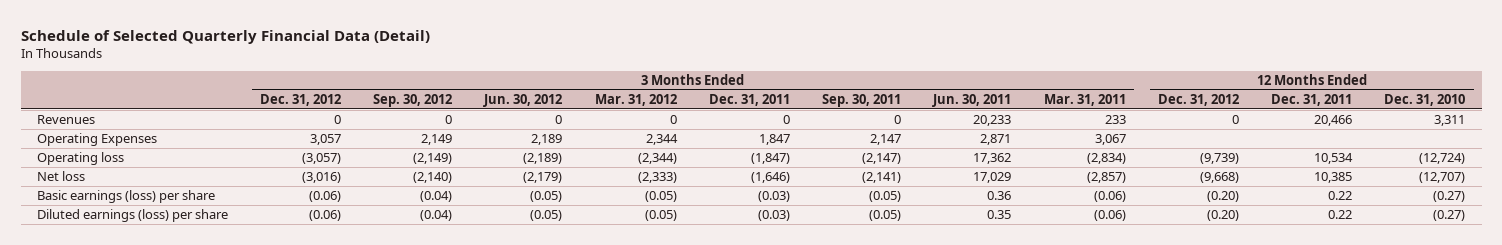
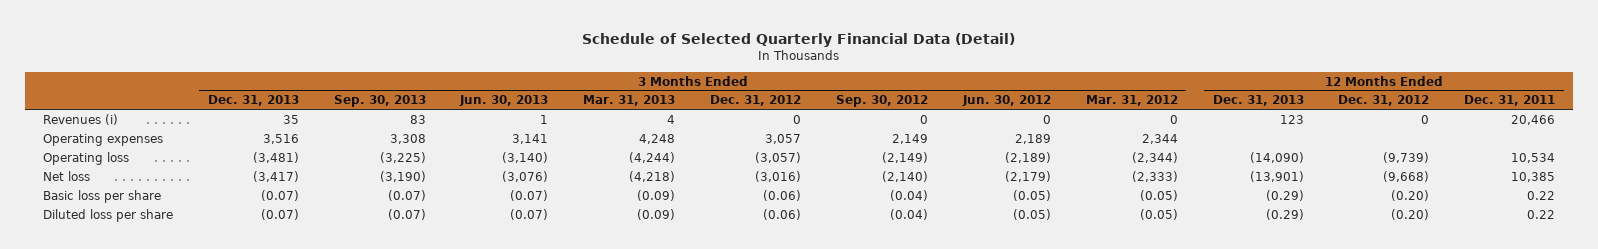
- | 3 Months Ended Dec. 31, 2012 | 3 Months Ended Sep. 30, 2012 | 3 Months Ended Jun. 30, 2012 | 3 Months Ended Mar. 31, 2012 | 3 Months Ended Dec. 31, 2011 | 3 Months Ended Sep. 30, 2011 | 3 Months Ended Jun. 30, 2011 | 3 Months Ended Mar. 31, 2011 | 12 Months Ended Dec. 31, 2012 | 12 Months Ended Dec. 31, 2011 | 12 Months Ended Dec. 31, 2010
+ | 3 Months Ended Dec. 31, 2013 | 3 Months Ended Sep. 30, 2013 | 3 Months Ended Jun. 30, 2013 | 3 Months Ended Mar. 31, 2013 | 3 Months Ended Dec. 31, 2012 | 3 Months Ended Sep. 30, 2012 | 3 Months Ended Jun. 30, 2012 | 3 Months Ended Mar. 31, 2012 | 12 Months Ended Dec. 31, 2013 | 12 Months Ended Dec. 31, 2012 | 12 Months Ended Dec. 31, 2011
- Revenues | 0 | 0 | 0 | 0 | 0 | 0 | 20,233 | 233 | 0 | 20,466 | 3,311
- Operating Expenses | 3,057 | 2,149 | 2,189 | 2,344 | 1,847 | 2,147 | 2,871 | 3,067 | | |
+ Revenues (i) | 35 | 83 | 1 | 4 | 0 | 0 | 0 | 0 | 123 | 0 | 20,466
+ Operating expenses | 3,516 | 3,308 | 3,141 | 4,248 | 3,057 | 2,149 | 2,189 | 2,344 | | |
- Basic earnings (loss) per share | (0.06) | (0.04) | (0.05) | (0.05) | (0.03) | (0.05) | 0.36 | (0.06) | (0.20) | 0.22 | (0.27)
- Diluted earnings (loss) per share | (0.06) | (0.04) | (0.05) | (0.05) | (0.03) | (0.05) | 0.35 | (0.06) | (0.20) | 0.22 | (0.27)
+ Basic loss per share | (0.07) | (0.07) | (0.07) | (0.09) | (0.06) | (0.04) | (0.05) | (0.05) | (0.29) | (0.20) | 0.22
+ Diluted loss per share | (0.07) | (0.07) | (0.07) | (0.09) | (0.06) | (0.04) | (0.05) | (0.05) | (0.29) | (0.20) | 0.22

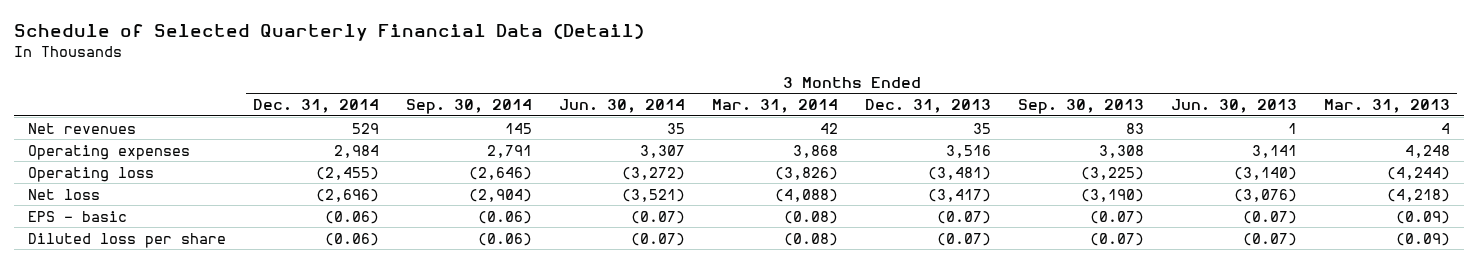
- | 3 Months Ended Dec. 31, 2013 | 3 Months Ended Sep. 30, 2013 | 3 Months Ended Jun. 30, 2013 | 3 Months Ended Mar. 31, 2013 | 3 Months Ended Dec. 31, 2012 | 3 Months Ended Sep. 30, 2012 | 3 Months Ended Jun. 30, 2012 | 3 Months Ended Mar. 31, 2012 | 12 Months Ended Dec. 31, 2013 | 12 Months Ended Dec. 31, 2012 | 12 Months Ended Dec. 31, 2011
+ | 3 Months Ended Dec. 31, 2014 | 3 Months Ended Sep. 30, 2014 | 3 Months Ended Jun. 30, 2014 | 3 Months Ended Mar. 31, 2014 | 3 Months Ended Dec. 31, 2013 | 3 Months Ended Sep. 30, 2013 | 3 Months Ended Jun. 30, 2013 | 3 Months Ended Mar. 31, 2013
- Revenues (i) | 35 | 83 | 1 | 4 | 0 | 0 | 0 | 0 | 123 | 0 | 20,466
+ Net revenues | 529 | 145 | 35 | 42 | 35 | 83 | 1 | 4
- Basic loss per share | (0.07) | (0.07) | (0.07) | (0.09) | (0.06) | (0.04) | (0.05) | (0.05) | (0.29) | (0.20) | 0.22
+ EPS - basic | (0.06) | (0.06) | (0.07) | (0.08) | (0.07) | (0.07) | (0.07) | (0.09)

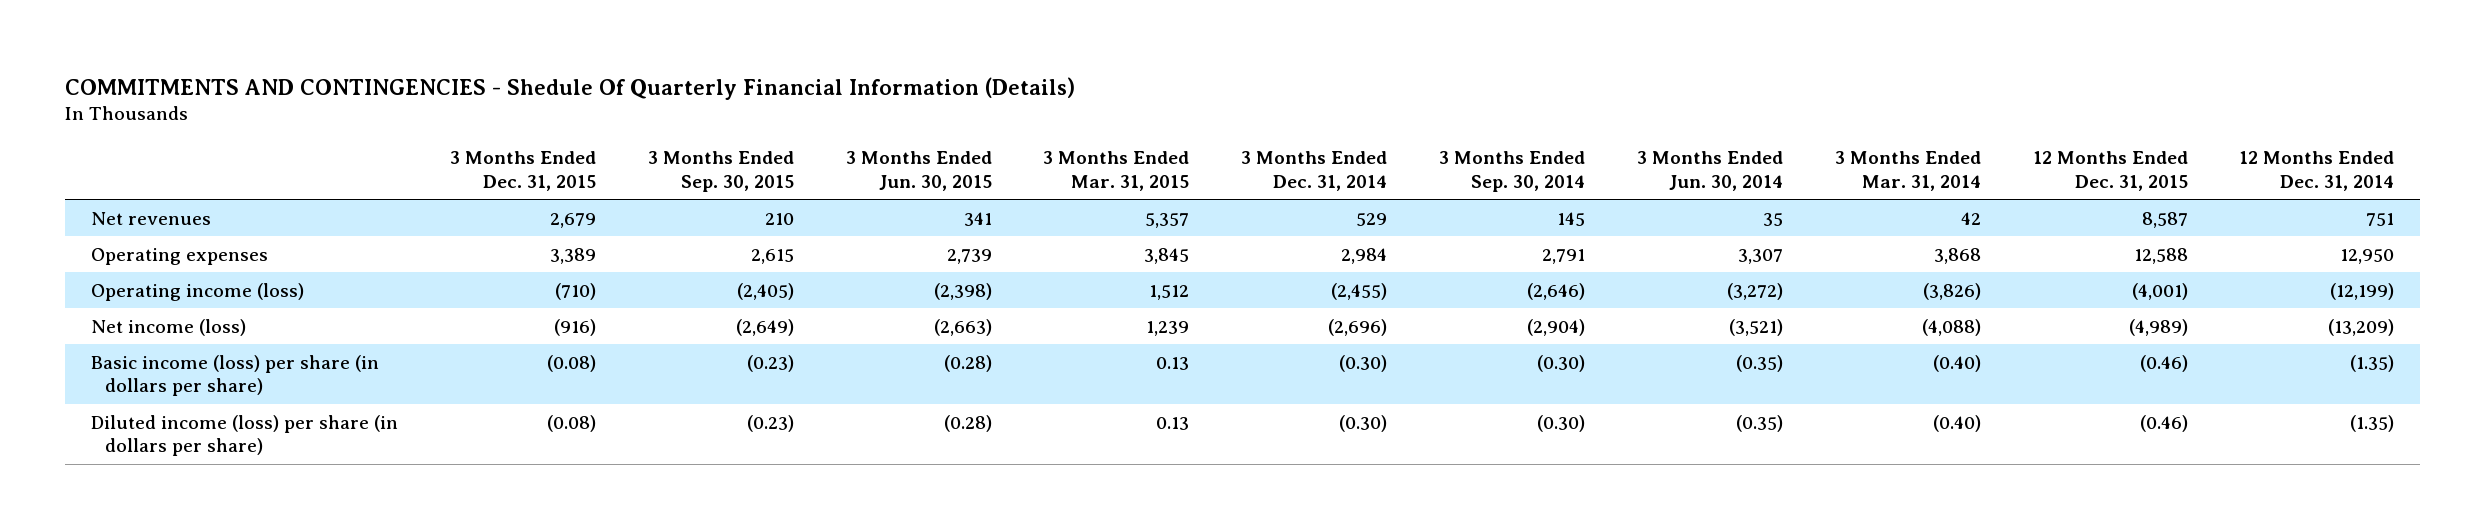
- Schedule of Selected Quarterly Financial Data (Detail)
+ COMMITMENTS AND CONTINGENCIES - Shedule Of Quarterly Financial Information (Details)
- | 3 Months Ended Dec. 31, 2014 | 3 Months Ended Sep. 30, 2014 | 3 Months Ended Jun. 30, 2014 | 3 Months Ended Mar. 31, 2014 | 3 Months Ended Dec. 31, 2013 | 3 Months Ended Sep. 30, 2013 | 3 Months Ended Jun. 30, 2013 | 3 Months Ended Mar. 31, 2013
+ | 3 Months Ended Dec. 31, 2015 | 3 Months Ended Sep. 30, 2015 | 3 Months Ended Jun. 30, 2015 | 3 Months Ended Mar. 31, 2015 | 3 Months Ended Dec. 31, 2014 | 3 Months Ended Sep. 30, 2014 | 3 Months Ended Jun. 30, 2014 | 3 Months Ended Mar. 31, 2014 | 12 Months Ended Dec. 31, 2015 | 12 Months Ended Dec. 31, 2014
- Operating loss | (2,455) | (2,646) | (3,272) | (3,826) | (3,481) | (3,225) | (3,140) | (4,244)
- Net loss | (2,696) | (2,904) | (3,521) | (4,088) | (3,417) | (3,190) | (3,076) | (4,218)
- EPS - basic | (0.06) | (0.06) | (0.07) | (0.08) | (0.07) | (0.07) | (0.07) | (0.09)
- Diluted loss per share | (0.06) | (0.06) | (0.07) | (0.08) | (0.07) | (0.07) | (0.07) | (0.09)
+ Operating income (loss) | (710) | (2,405) | (2,398) | 1,512 | (2,455) | (2,646) | (3,272) | (3,826) | (4,001) | (12,199)
+ Net income (loss) | (916) | (2,649) | (2,663) | 1,239 | (2,696) | (2,904) | (3,521) | (4,088) | (4,989) | (13,209)
+ Basic income (loss) per share (in dollars per share) | (0.08) | (0.23) | (0.28) | 0.13 | (0.30) | (0.30) | (0.35) | (0.40) | (0.46) | (1.35)
+ Diluted income (loss) per share (in dollars per share) | (0.08) | (0.23) | (0.28) | 0.13 | (0.30) | (0.30) | (0.35) | (0.40) | (0.46) | (1.35)

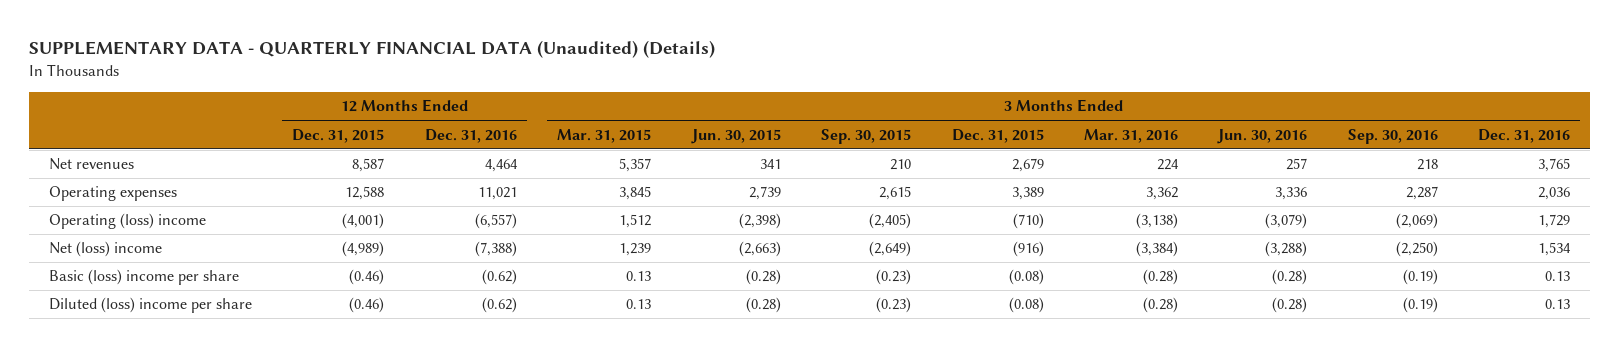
- COMMITMENTS AND CONTINGENCIES - Shedule Of Quarterly Financial Information (Details)
+ SUPPLEMENTARY DATA - QUARTERLY FINANCIAL DATA (Unaudited) (Details)
- | 3 Months Ended Dec. 31, 2015 | 3 Months Ended Sep. 30, 2015 | 3 Months Ended Jun. 30, 2015 | 3 Months Ended Mar. 31, 2015 | 3 Months Ended Dec. 31, 2014 | 3 Months Ended Sep. 30, 2014 | 3 Months Ended Jun. 30, 2014 | 3 Months Ended Mar. 31, 2014 | 12 Months Ended Dec. 31, 2015 | 12 Months Ended Dec. 31, 2014
+ | 12 Months Ended Dec. 31, 2015 | 12 Months Ended Dec. 31, 2016 | 3 Months Ended Mar. 31, 2015 | 3 Months Ended Jun. 30, 2015 | 3 Months Ended Sep. 30, 2015 | 3 Months Ended Dec. 31, 2015 | 3 Months Ended Mar. 31, 2016 | 3 Months Ended Jun. 30, 2016 | 3 Months Ended Sep. 30, 2016 | 3 Months Ended Dec. 31, 2016
- Operating income (loss) | (710) | (2,405) | (2,398) | 1,512 | (2,455) | (2,646) | (3,272) | (3,826) | (4,001) | (12,199)
- Net income (loss) | (916) | (2,649) | (2,663) | 1,239 | (2,696) | (2,904) | (3,521) | (4,088) | (4,989) | (13,209)
- Basic income (loss) per share (in dollars per share) | (0.08) | (0.23) | (0.28) | 0.13 | (0.30) | (0.30) | (0.35) | (0.40) | (0.46) | (1.35)
- Diluted income (loss) per share (in dollars per share) | (0.08) | (0.23) | (0.28) | 0.13 | (0.30) | (0.30) | (0.35) | (0.40) | (0.46) | (1.35)
+ Operating (loss) income | (4,001) | (6,557) | 1,512 | (2,398) | (2,405) | (710) | (3,138) | (3,079) | (2,069) | 1,729
+ Net (loss) income | (4,989) | (7,388) | 1,239 | (2,663) | (2,649) | (916) | (3,384) | (3,288) | (2,250) | 1,534
+ Basic (loss) income per share | (0.46) | (0.62) | 0.13 | (0.28) | (0.23) | (0.08) | (0.28) | (0.28) | (0.19) | 0.13
+ Diluted (loss) income per share | (0.46) | (0.62) | 0.13 | (0.28) | (0.23) | (0.08) | (0.28) | (0.28) | (0.19) | 0.13

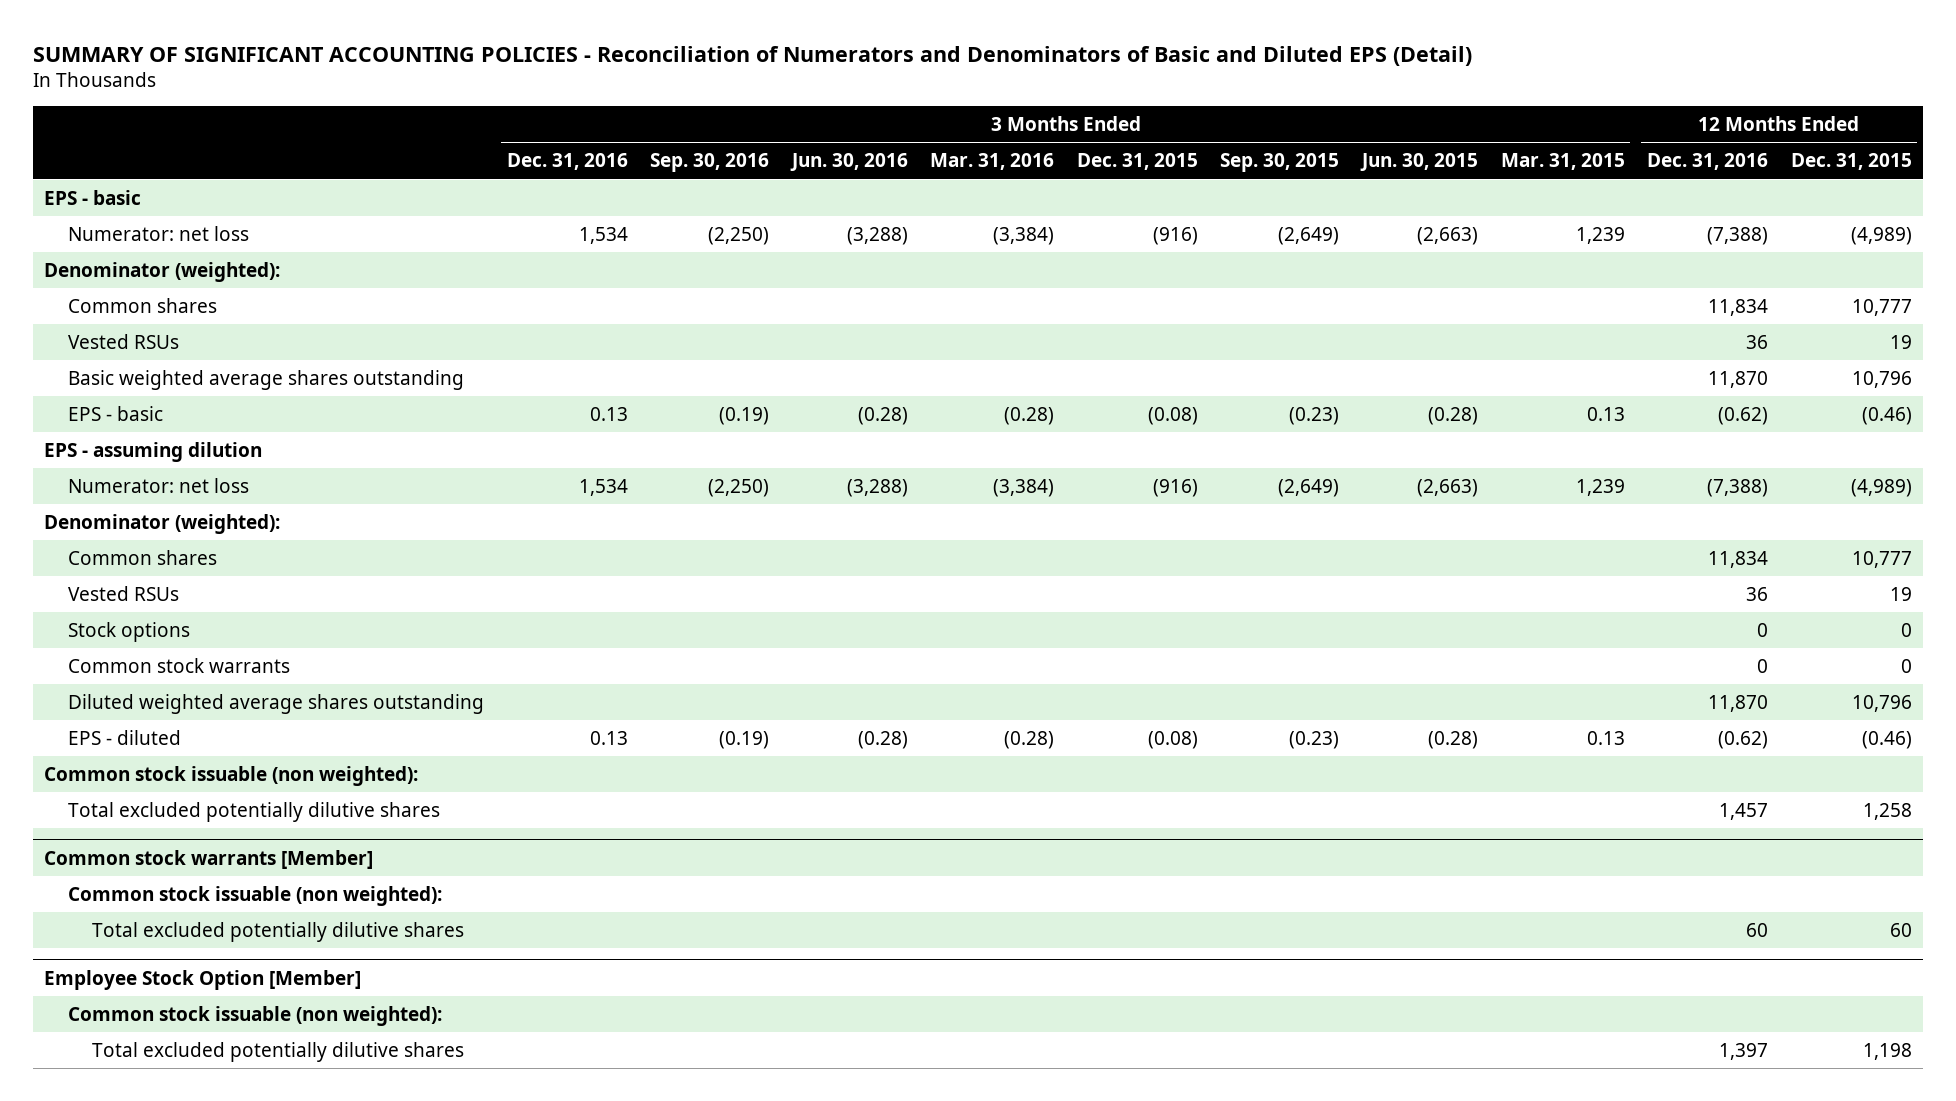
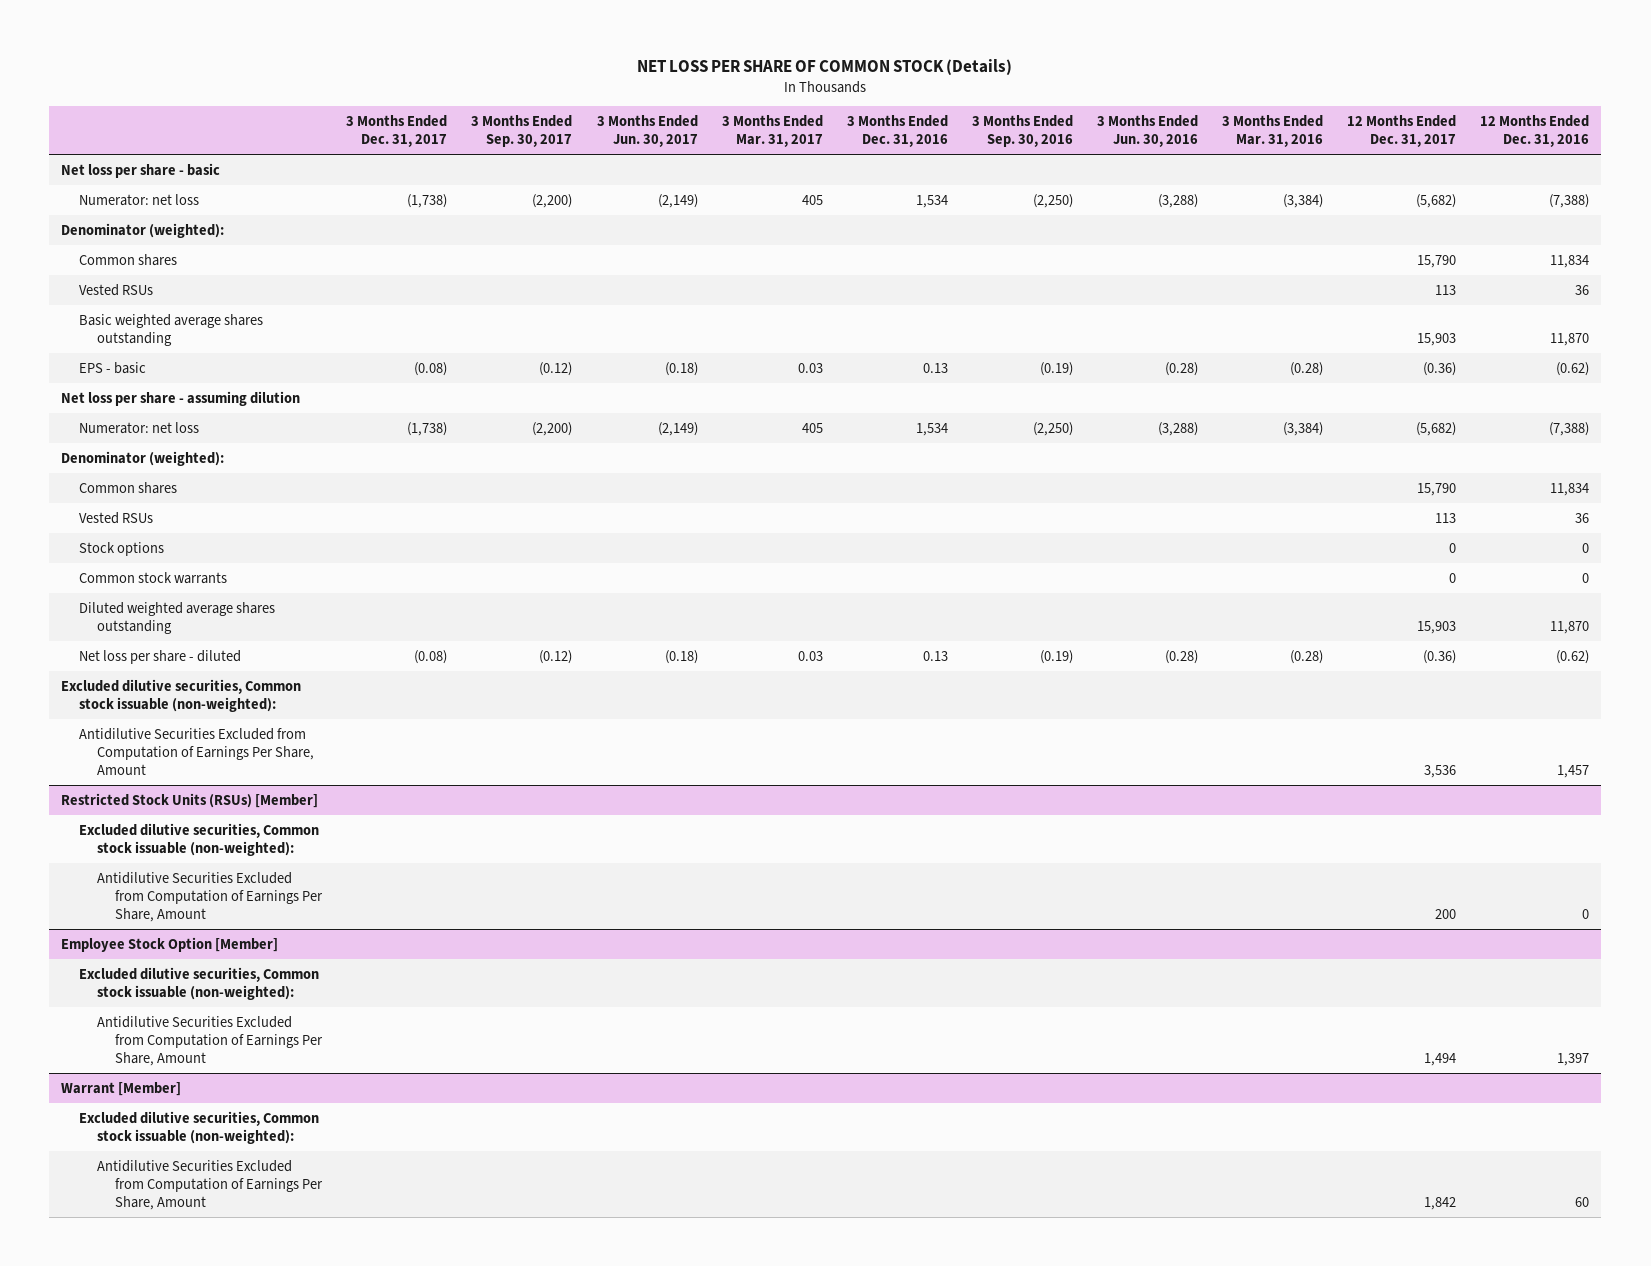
- SUMMARY OF SIGNIFICANT ACCOUNTING POLICIES - Reconciliation of Numerators and Denominators of Basic and Diluted EPS (Detail)
+ NET LOSS PER SHARE OF COMMON STOCK (Details)
- | 3 Months Ended Dec. 31, 2016 | 3 Months Ended Sep. 30, 2016 | 3 Months Ended Jun. 30, 2016 | 3 Months Ended Mar. 31, 2016 | 3 Months Ended Dec. 31, 2015 | 3 Months Ended Sep. 30, 2015 | 3 Months Ended Jun. 30, 2015 | 3 Months Ended Mar. 31, 2015 | 12 Months Ended Dec. 31, 2016 | 12 Months Ended Dec. 31, 2015
+ | 3 Months Ended Dec. 31, 2017 | 3 Months Ended Sep. 30, 2017 | 3 Months Ended Jun. 30, 2017 | 3 Months Ended Mar. 31, 2017 | 3 Months Ended Dec. 31, 2016 | 3 Months Ended Sep. 30, 2016 | 3 Months Ended Jun. 30, 2016 | 3 Months Ended Mar. 31, 2016 | 12 Months Ended Dec. 31, 2017 | 12 Months Ended Dec. 31, 2016
- EPS - basic
+ Net loss per share - basic
- EPS - assuming dilution
+ Net loss per share - assuming dilution
- EPS - diluted | 0.13 | (0.19) | (0.28) | (0.28) | (0.08) | (0.23) | (0.28) | 0.13 | (0.62) | (0.46)
- Common stock issuable (non weighted):
- Total excluded potentially dilutive shares | | | | | | | | | 1,457 | 1,258
- Common stock warrants [Member]
- Common stock issuable (non weighted):
- Total excluded potentially dilutive shares | | | | | | | | | 60 | 60
+ Net loss per share - diluted | (0.08) | (0.12) | (0.18) | 0.03 | 0.13 | (0.19) | (0.28) | (0.28) | (0.36) | (0.62)
+ Excluded dilutive securities, Common stock issuable (non-weighted):
+ Antidilutive Securities Excluded from Computation of Earnings Per Share, Amount | | | | | | | | | 3,536 | 1,457
+ Restricted Stock Units (RSUs) [Member]
+ Excluded dilutive securities, Common stock issuable (non-weighted):
+ Antidilutive Securities Excluded from Computation of Earnings Per Share, Amount | | | | | | | | | 200 | 0
@ Employee Stock Option [Member]
- Common stock issuable (non weighted):
- Total excluded potentially dilutive shares | | | | | | | | | 1,397 | 1,198
+ Excluded dilutive securities, Common stock issuable (non-weighted):
+ Antidilutive Securities Excluded from Computation of Earnings Per Share, Amount | | | | | | | | | 1,494 | 1,397
+ Warrant [Member]
+ Excluded dilutive securities, Common stock issuable (non-weighted):
+ Antidilutive Securities Excluded from Computation of Earnings Per Share, Amount | | | | | | | | | 1,842 | 60

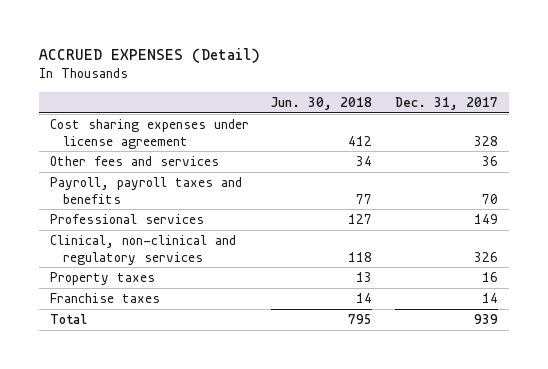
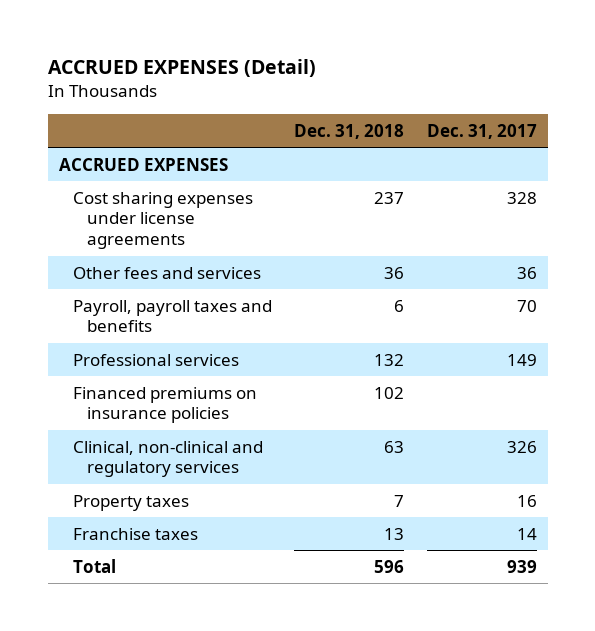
- | Jun. 30, 2018 | Dec. 31, 2017
+ | Dec. 31, 2018 | Dec. 31, 2017
- Cost sharing expenses under license agreement | 412 | 328
+ ACCRUED EXPENSES
+ Cost sharing expenses under license agreements | 237 | 328
+ Financed premiums on insurance policies | 102 |

